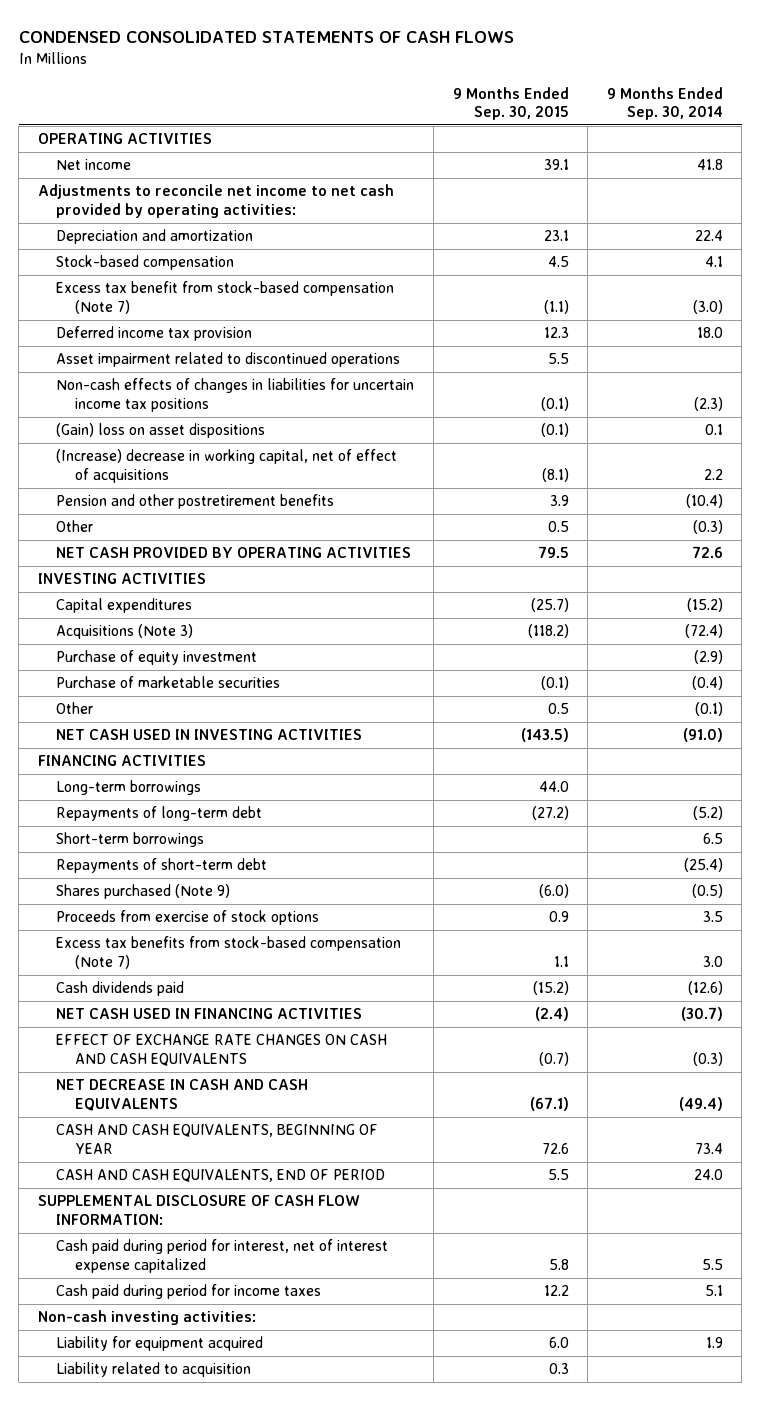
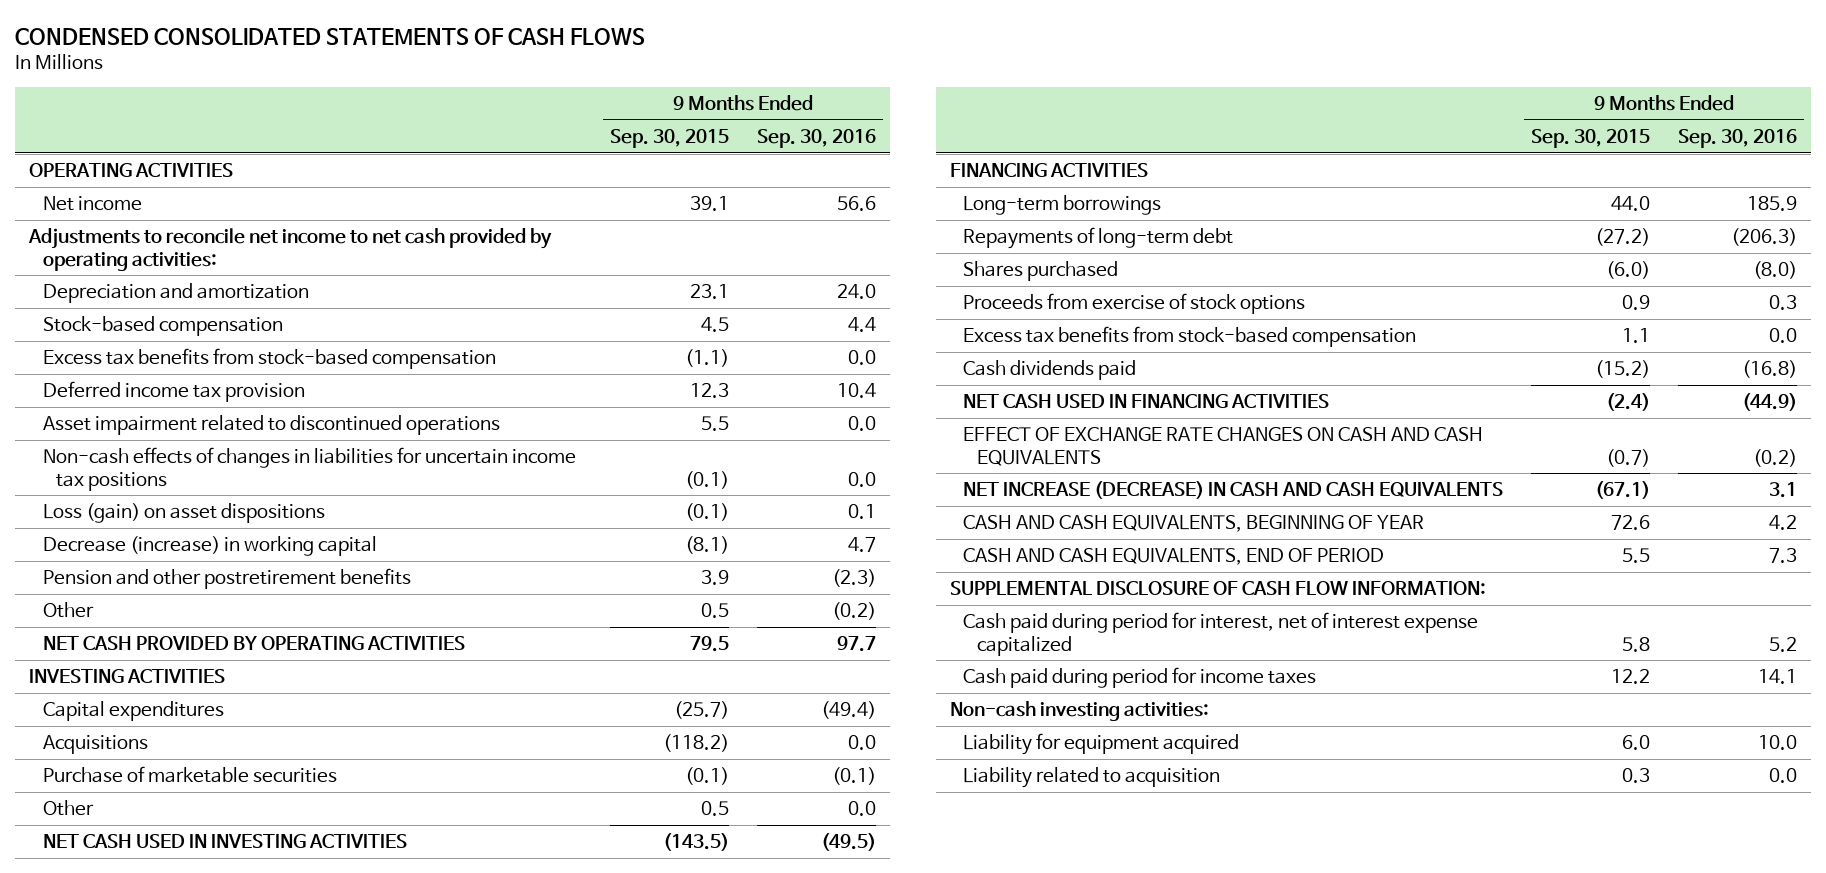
- | 9 Months Ended Sep. 30, 2015 | 9 Months Ended Sep. 30, 2014
+ | 9 Months Ended Sep. 30, 2015 | 9 Months Ended Sep. 30, 2016
- Excess tax benefit from stock-based compensation (Note 7) | (1.1) | (3.0)
+ Excess tax benefits from stock-based compensation | (1.1) | 0.0
- (Gain) loss on asset dispositions | (0.1) | 0.1
- (Increase) decrease in working capital, net of effect of acquisitions | (8.1) | 2.2
+ Loss (gain) on asset dispositions | (0.1) | 0.1
+ Decrease (increase) in working capital | (8.1) | 4.7
- Acquisitions (Note 3) | (118.2) | (72.4)
- Purchase of equity investment | | (2.9)
+ Acquisitions | (118.2) | 0.0
- Short-term borrowings | | 6.5
- Repayments of short-term debt | | (25.4)
- Shares purchased (Note 9) | (6.0) | (0.5)
+ Shares purchased | (6.0) | (8.0)
- Excess tax benefits from stock-based compensation (Note 7) | 1.1 | 3.0
+ Excess tax benefits from stock-based compensation | 1.1 | 0.0
- NET DECREASE IN CASH AND CASH EQUIVALENTS | (67.1) | (49.4)
+ NET INCREASE (DECREASE) IN CASH AND CASH EQUIVALENTS | (67.1) | 3.1

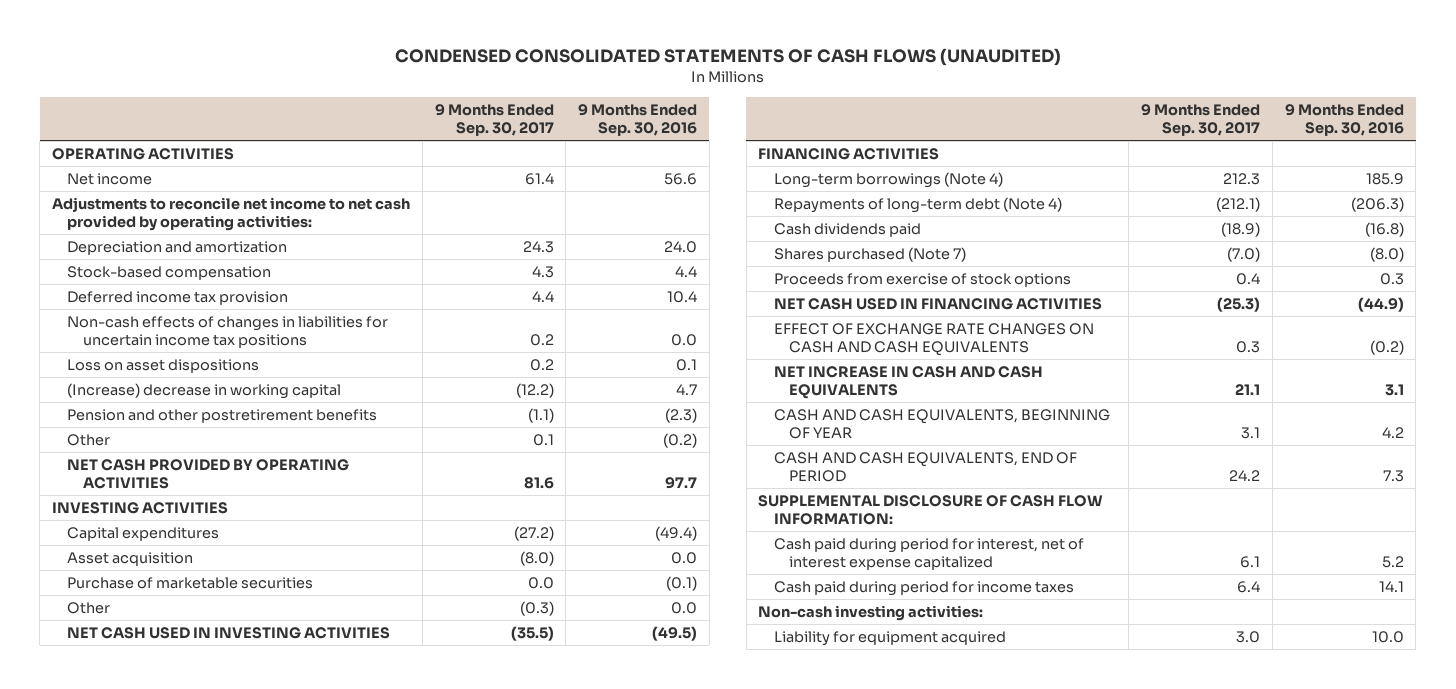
- CONDENSED CONSOLIDATED STATEMENTS OF CASH FLOWS
+ CONDENSED CONSOLIDATED STATEMENTS OF CASH FLOWS (UNAUDITED)
- | 9 Months Ended Sep. 30, 2015 | 9 Months Ended Sep. 30, 2016
+ | 9 Months Ended Sep. 30, 2017 | 9 Months Ended Sep. 30, 2016
- Excess tax benefits from stock-based compensation | (1.1) | 0.0
- Asset impairment related to discontinued operations | 5.5 | 0.0
- Loss (gain) on asset dispositions | (0.1) | 0.1
- Decrease (increase) in working capital | (8.1) | 4.7
+ Loss on asset dispositions | 0.2 | 0.1
+ (Increase) decrease in working capital | (12.2) | 4.7
- Acquisitions | (118.2) | 0.0
+ Asset acquisition | (8.0) | 0.0
- Long-term borrowings | 44.0 | 185.9
- Repayments of long-term debt | (27.2) | (206.3)
- Shares purchased | (6.0) | (8.0)
- Excess tax benefits from stock-based compensation | 1.1 | 0.0
+ Long-term borrowings (Note 4) | 212.3 | 185.9
+ Repayments of long-term debt (Note 4) | (212.1) | (206.3)
+ Shares purchased (Note 7) | (7.0) | (8.0)
moved down: Proceeds from exercise of stock options | 0.4 | 0.3
- NET INCREASE (DECREASE) IN CASH AND CASH EQUIVALENTS | (67.1) | 3.1
+ NET INCREASE IN CASH AND CASH EQUIVALENTS | 21.1 | 3.1
- Liability related to acquisition | 0.3 | 0.0

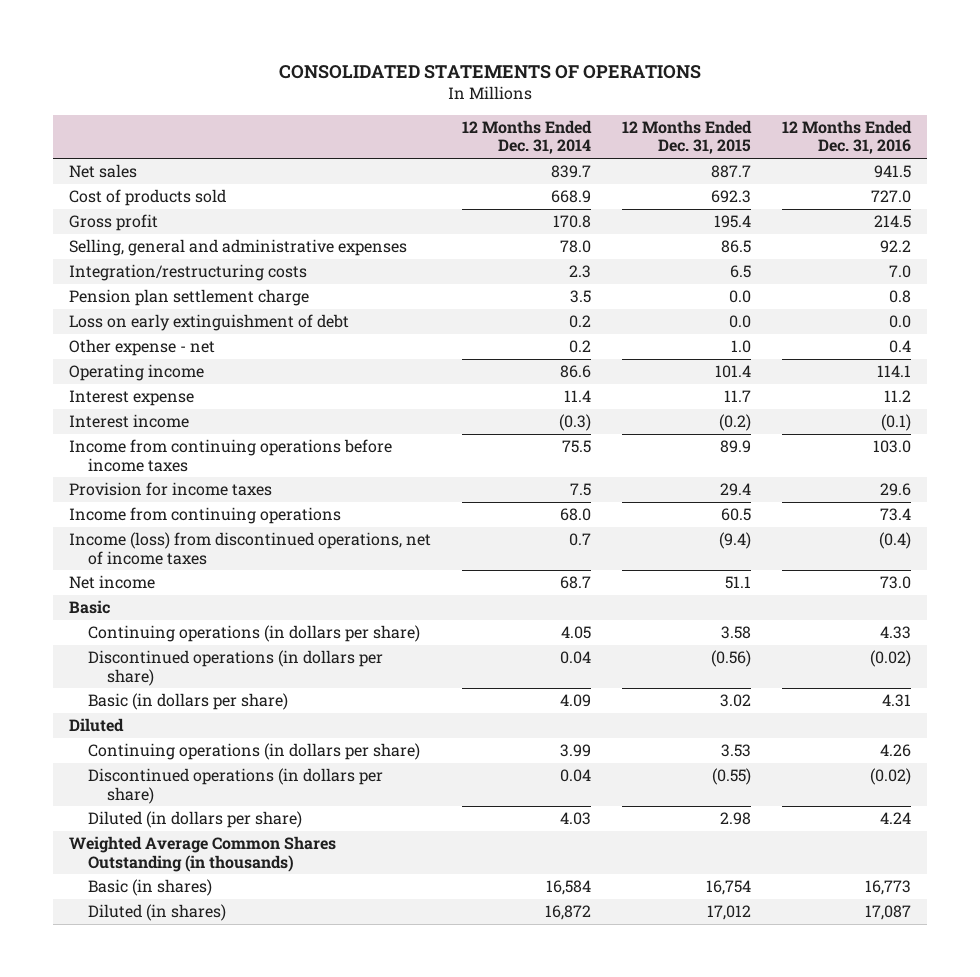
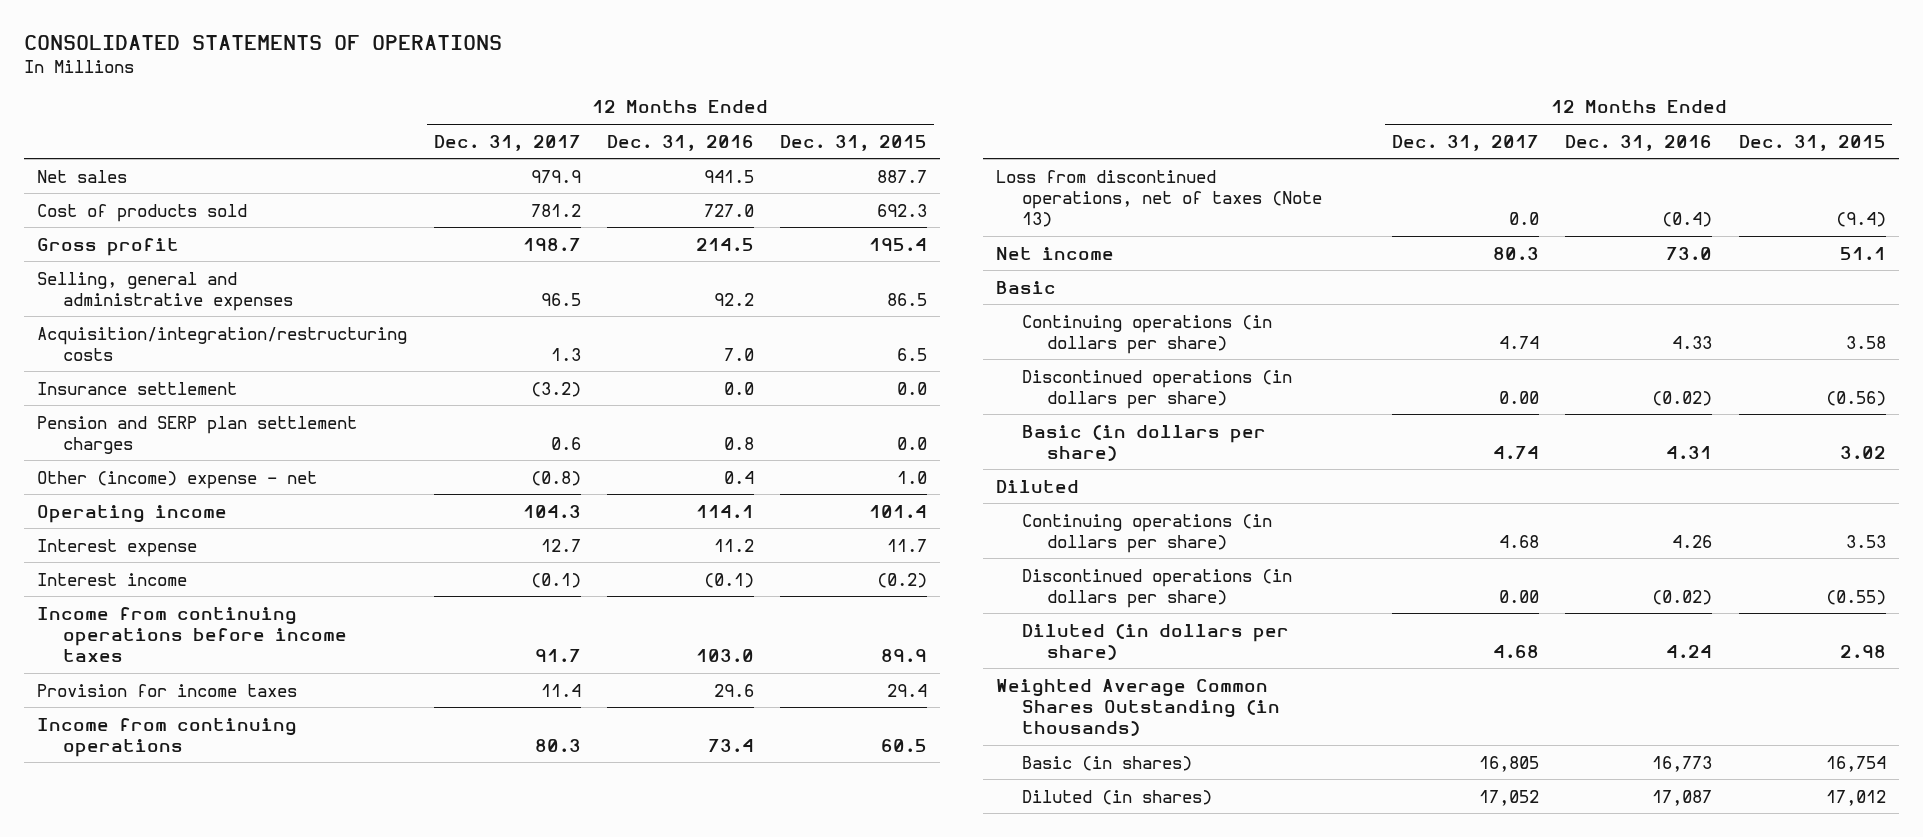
- | 12 Months Ended Dec. 31, 2014 | 12 Months Ended Dec. 31, 2015 | 12 Months Ended Dec. 31, 2016
+ | 12 Months Ended Dec. 31, 2017 | 12 Months Ended Dec. 31, 2016 | 12 Months Ended Dec. 31, 2015
- Integration/restructuring costs | 2.3 | 6.5 | 7.0
- Pension plan settlement charge | 3.5 | 0.0 | 0.8
- Loss on early extinguishment of debt | 0.2 | 0.0 | 0.0
- Other expense - net | 0.2 | 1.0 | 0.4
+ Acquisition/integration/restructuring costs | 1.3 | 7.0 | 6.5
+ Insurance settlement | (3.2) | 0.0 | 0.0
+ Pension and SERP plan settlement charges | 0.6 | 0.8 | 0.0
+ Other (income) expense - net | (0.8) | 0.4 | 1.0
- Income (loss) from discontinued operations, net of income taxes | 0.7 | (9.4) | (0.4)
+ Loss from discontinued operations, net of taxes (Note 13) | 0.0 | (0.4) | (9.4)

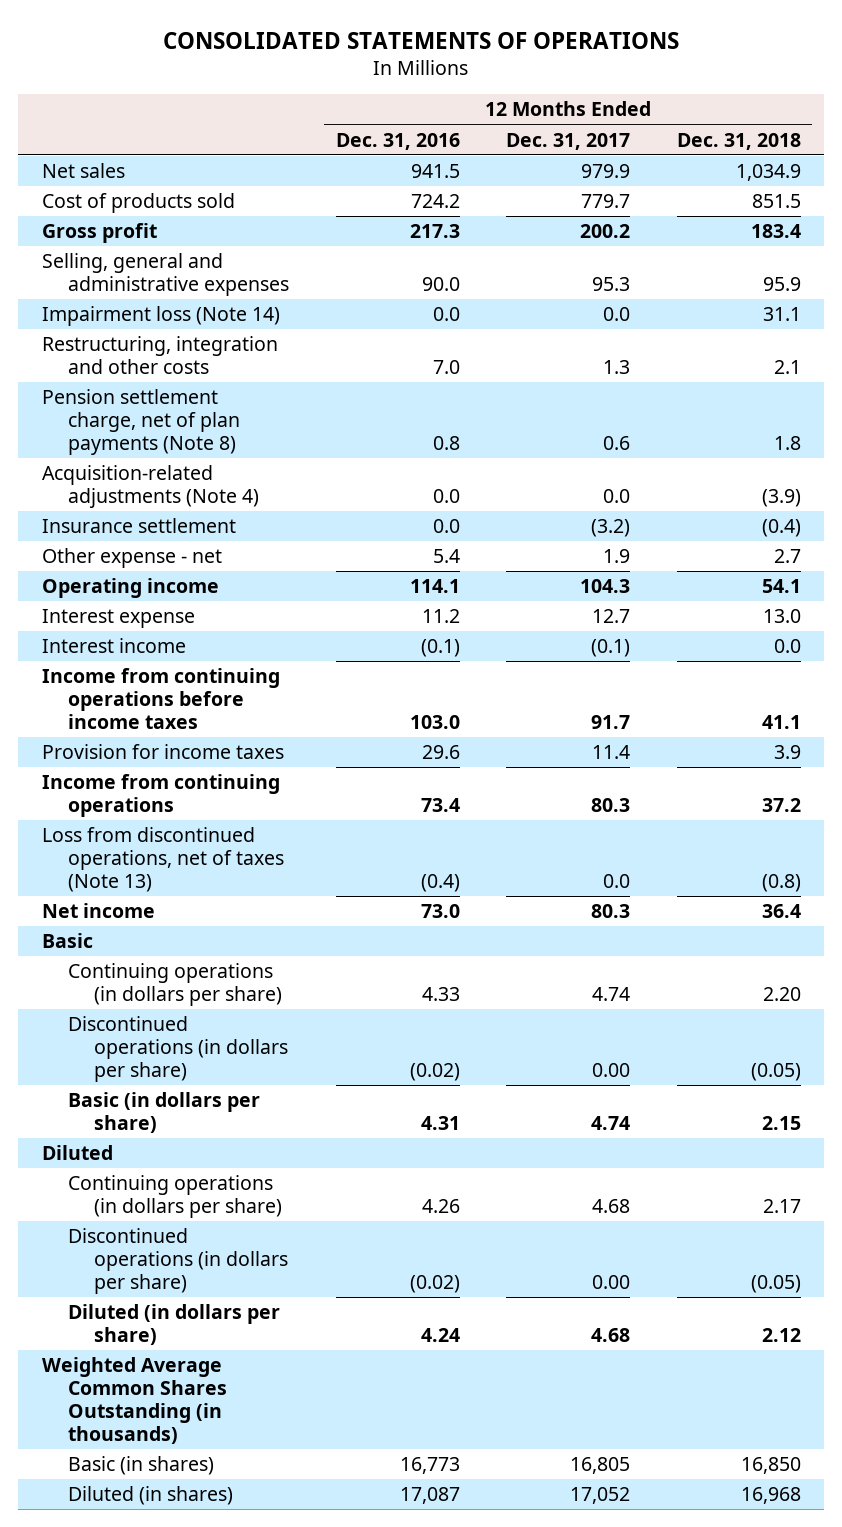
- | 12 Months Ended Dec. 31, 2017 | 12 Months Ended Dec. 31, 2016 | 12 Months Ended Dec. 31, 2015
+ | 12 Months Ended Dec. 31, 2016 | 12 Months Ended Dec. 31, 2017 | 12 Months Ended Dec. 31, 2018
- Cost of products sold | 781.2 | 727.0 | 692.3
- Gross profit | 198.7 | 214.5 | 195.4
- Selling, general and administrative expenses | 96.5 | 92.2 | 86.5
- Acquisition/integration/restructuring costs | 1.3 | 7.0 | 6.5
+ Cost of products sold | 724.2 | 779.7 | 851.5
+ Gross profit | 217.3 | 200.2 | 183.4
+ Selling, general and administrative expenses | 90.0 | 95.3 | 95.9
+ Impairment loss (Note 14) | 0.0 | 0.0 | 31.1
+ Restructuring, integration and other costs | 7.0 | 1.3 | 2.1
+ Pension settlement charge, net of plan payments (Note 8) | 0.8 | 0.6 | 1.8
+ Acquisition-related adjustments (Note 4) | 0.0 | 0.0 | (3.9)
- Pension and SERP plan settlement charges | 0.6 | 0.8 | 0.0
- Other (income) expense - net | (0.8) | 0.4 | 1.0
+ Other expense - net | 5.4 | 1.9 | 2.7

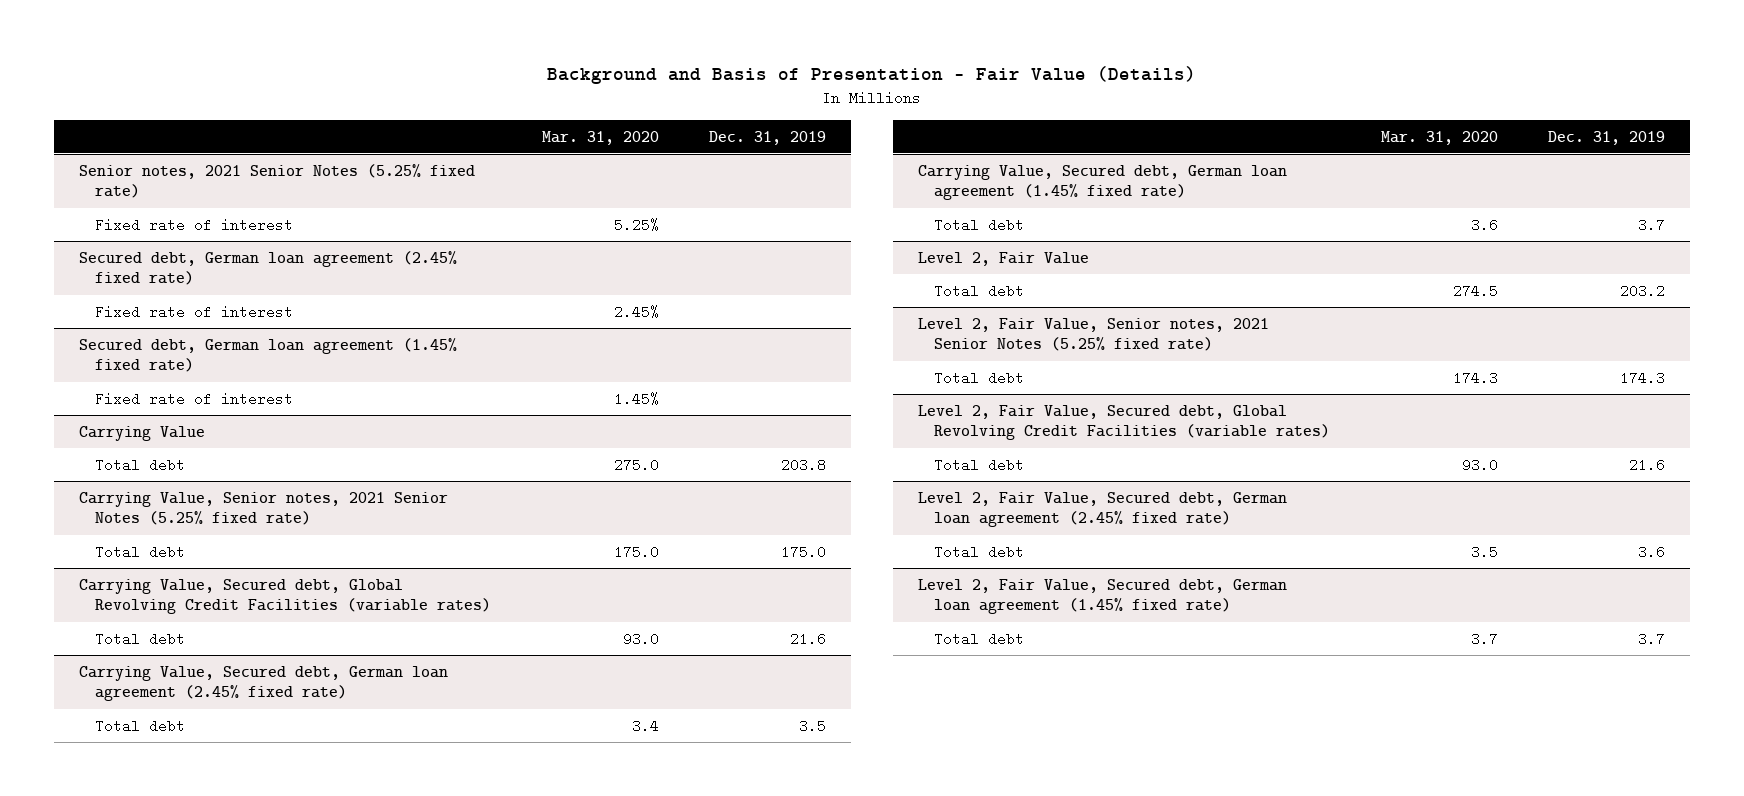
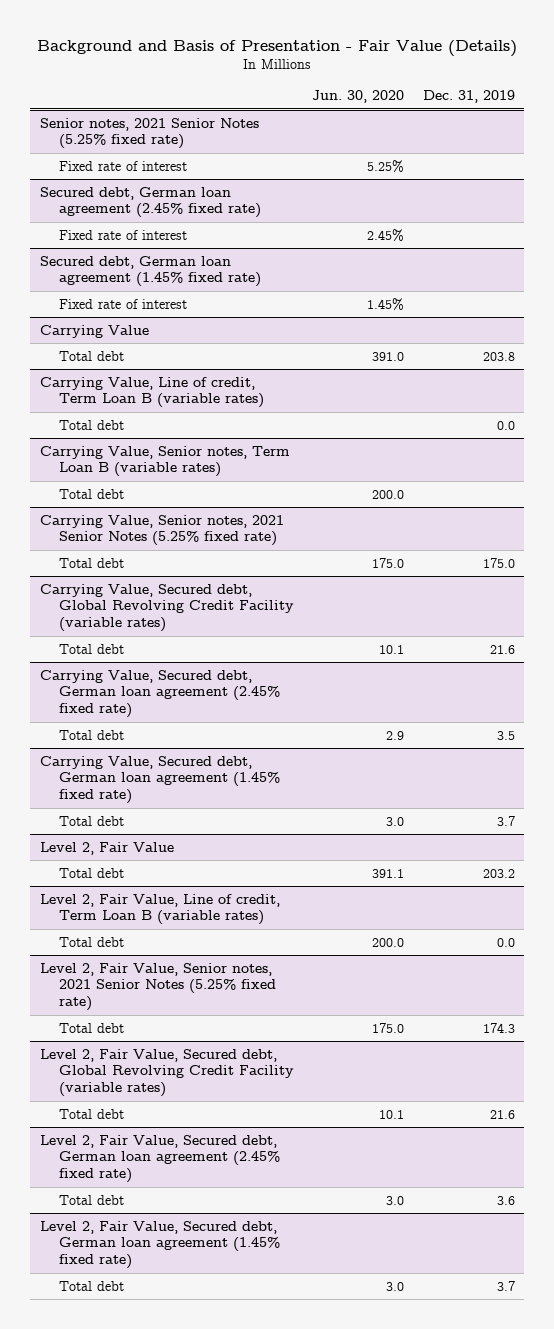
- | Mar. 31, 2020 | Dec. 31, 2019
+ | Jun. 30, 2020 | Dec. 31, 2019
+ Carrying Value, Line of credit, Term Loan B (variable rates)
+ Total debt | | 0.0
+ Carrying Value, Senior notes, Term Loan B (variable rates)
+ Total debt | 200.0 |
- Carrying Value, Secured debt, Global Revolving Credit Facilities (variable rates)
+ Carrying Value, Secured debt, Global Revolving Credit Facility (variable rates)
+ Level 2, Fair Value, Line of credit, Term Loan B (variable rates)
+ Total debt | 200.0 | 0.0
- Level 2, Fair Value, Secured debt, Global Revolving Credit Facilities (variable rates)
+ Level 2, Fair Value, Secured debt, Global Revolving Credit Facility (variable rates)

